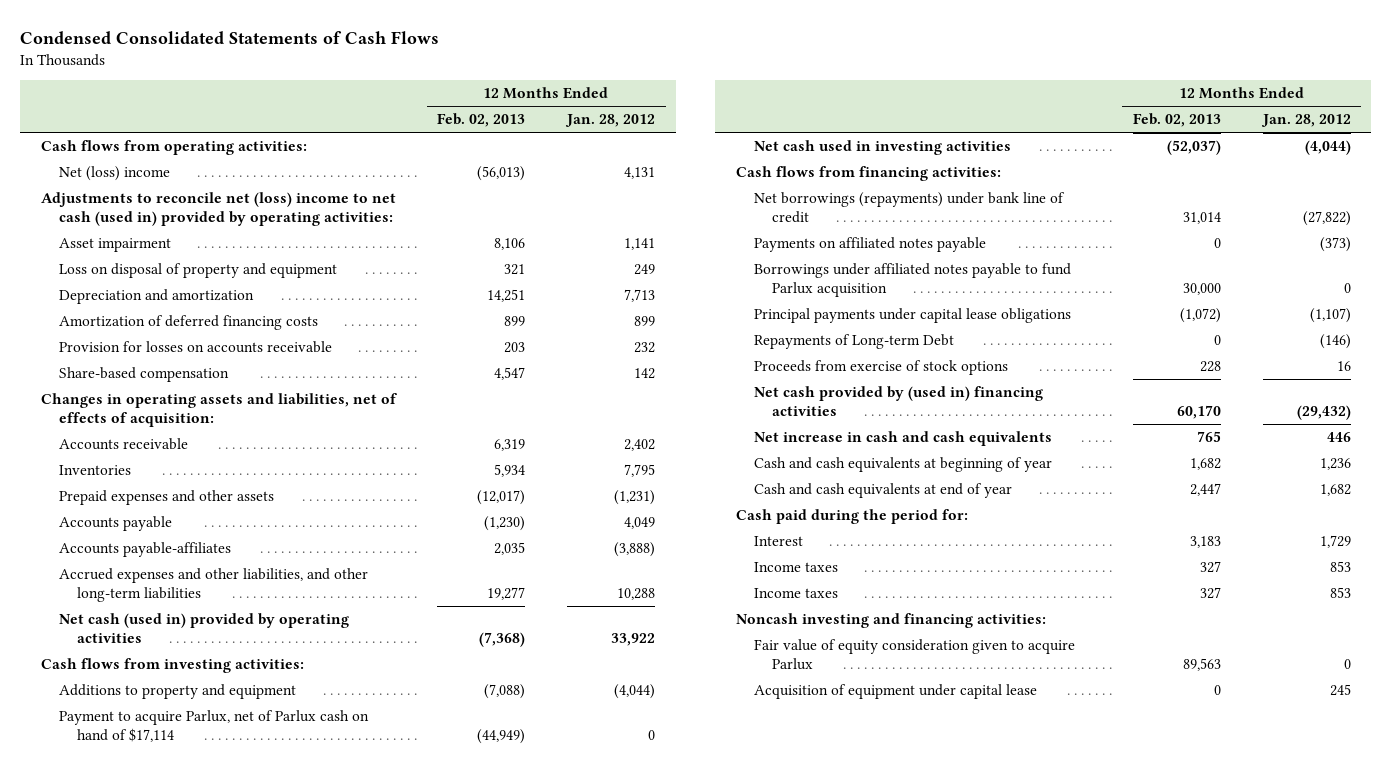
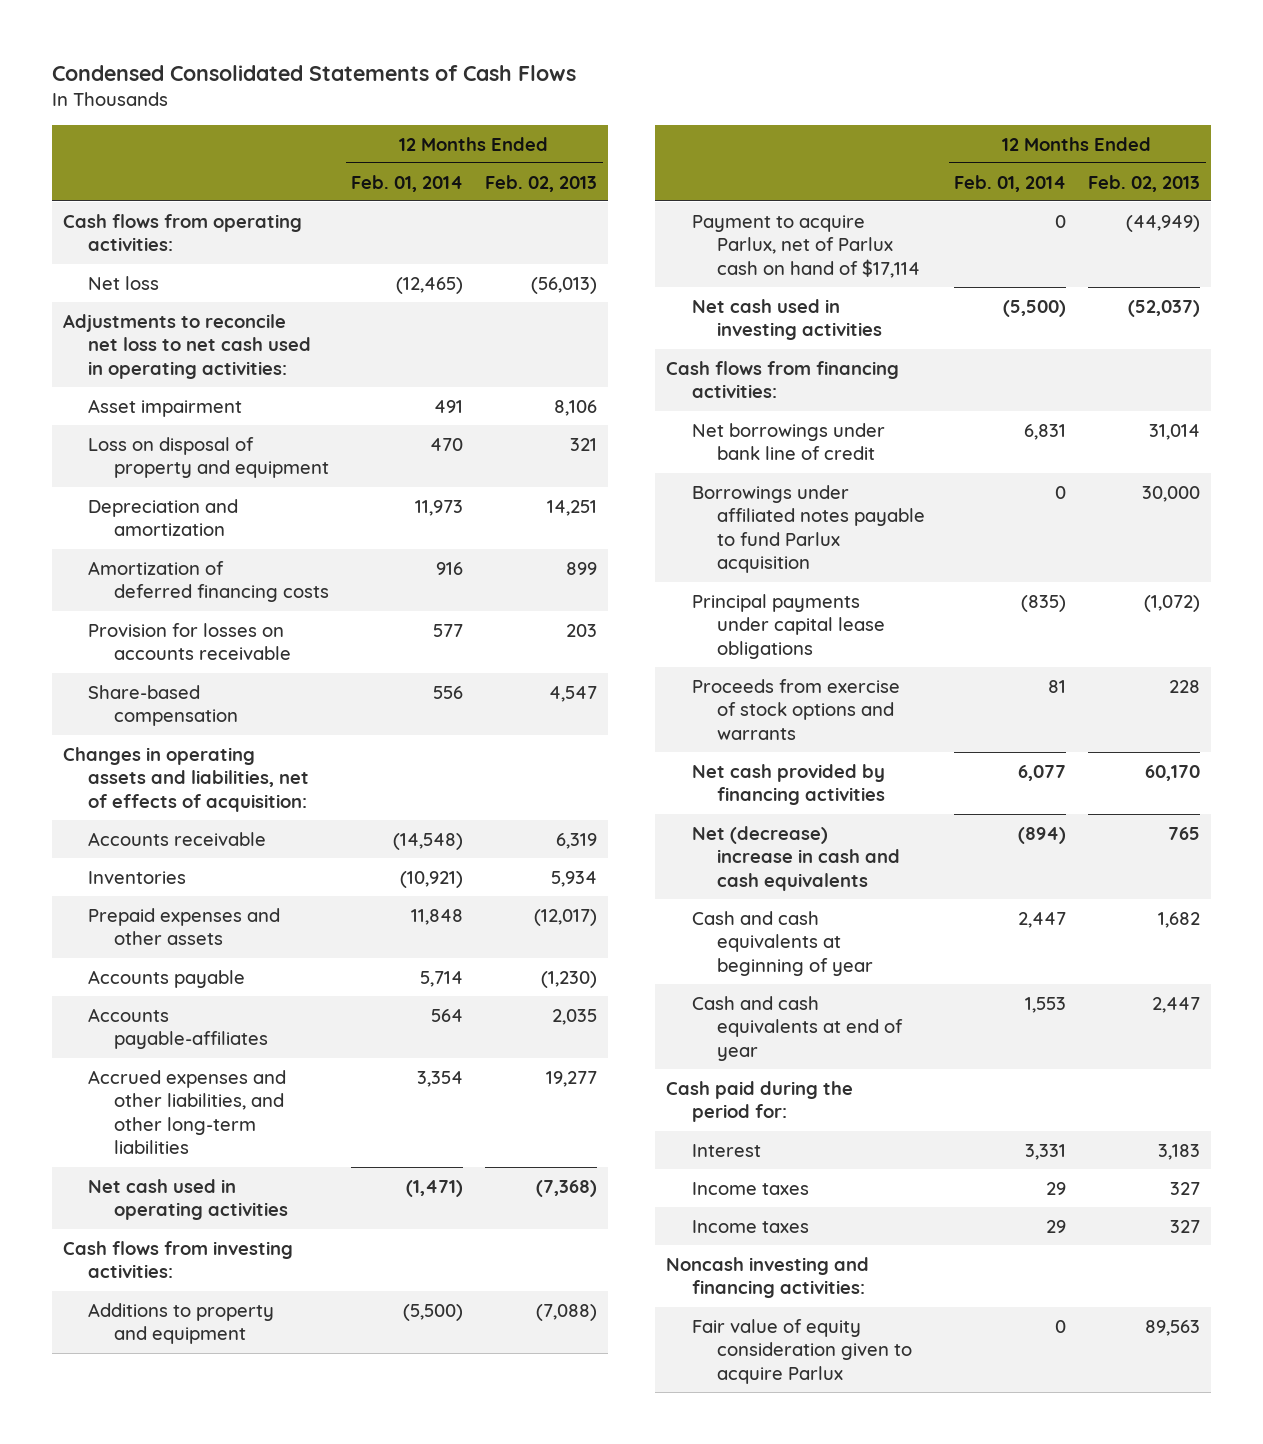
- | 12 Months Ended Feb. 02, 2013 | 12 Months Ended Jan. 28, 2012
+ | 12 Months Ended Feb. 01, 2014 | 12 Months Ended Feb. 02, 2013
- Net (loss) income | (56,013) | 4,131
- Adjustments to reconcile net (loss) income to net cash (used in) provided by operating activities:
+ Net loss | (12,465) | (56,013)
+ Adjustments to reconcile net loss to net cash used in operating activities:
- Net cash (used in) provided by operating activities | (7,368) | 33,922
+ Net cash used in operating activities | (1,471) | (7,368)
- Net borrowings (repayments) under bank line of credit | 31,014 | (27,822)
- Payments on affiliated notes payable | 0 | (373)
+ Net borrowings under bank line of credit | 6,831 | 31,014
- Repayments of Long-term Debt | 0 | (146)
- Proceeds from exercise of stock options | 228 | 16
- Net cash provided by (used in) financing activities | 60,170 | (29,432)
- Net increase in cash and cash equivalents | 765 | 446
+ Proceeds from exercise of stock options and warrants | 81 | 228
+ Net cash provided by financing activities | 6,077 | 60,170
+ Net (decrease) increase in cash and cash equivalents | (894) | 765
- Acquisition of equipment under capital lease | 0 | 245

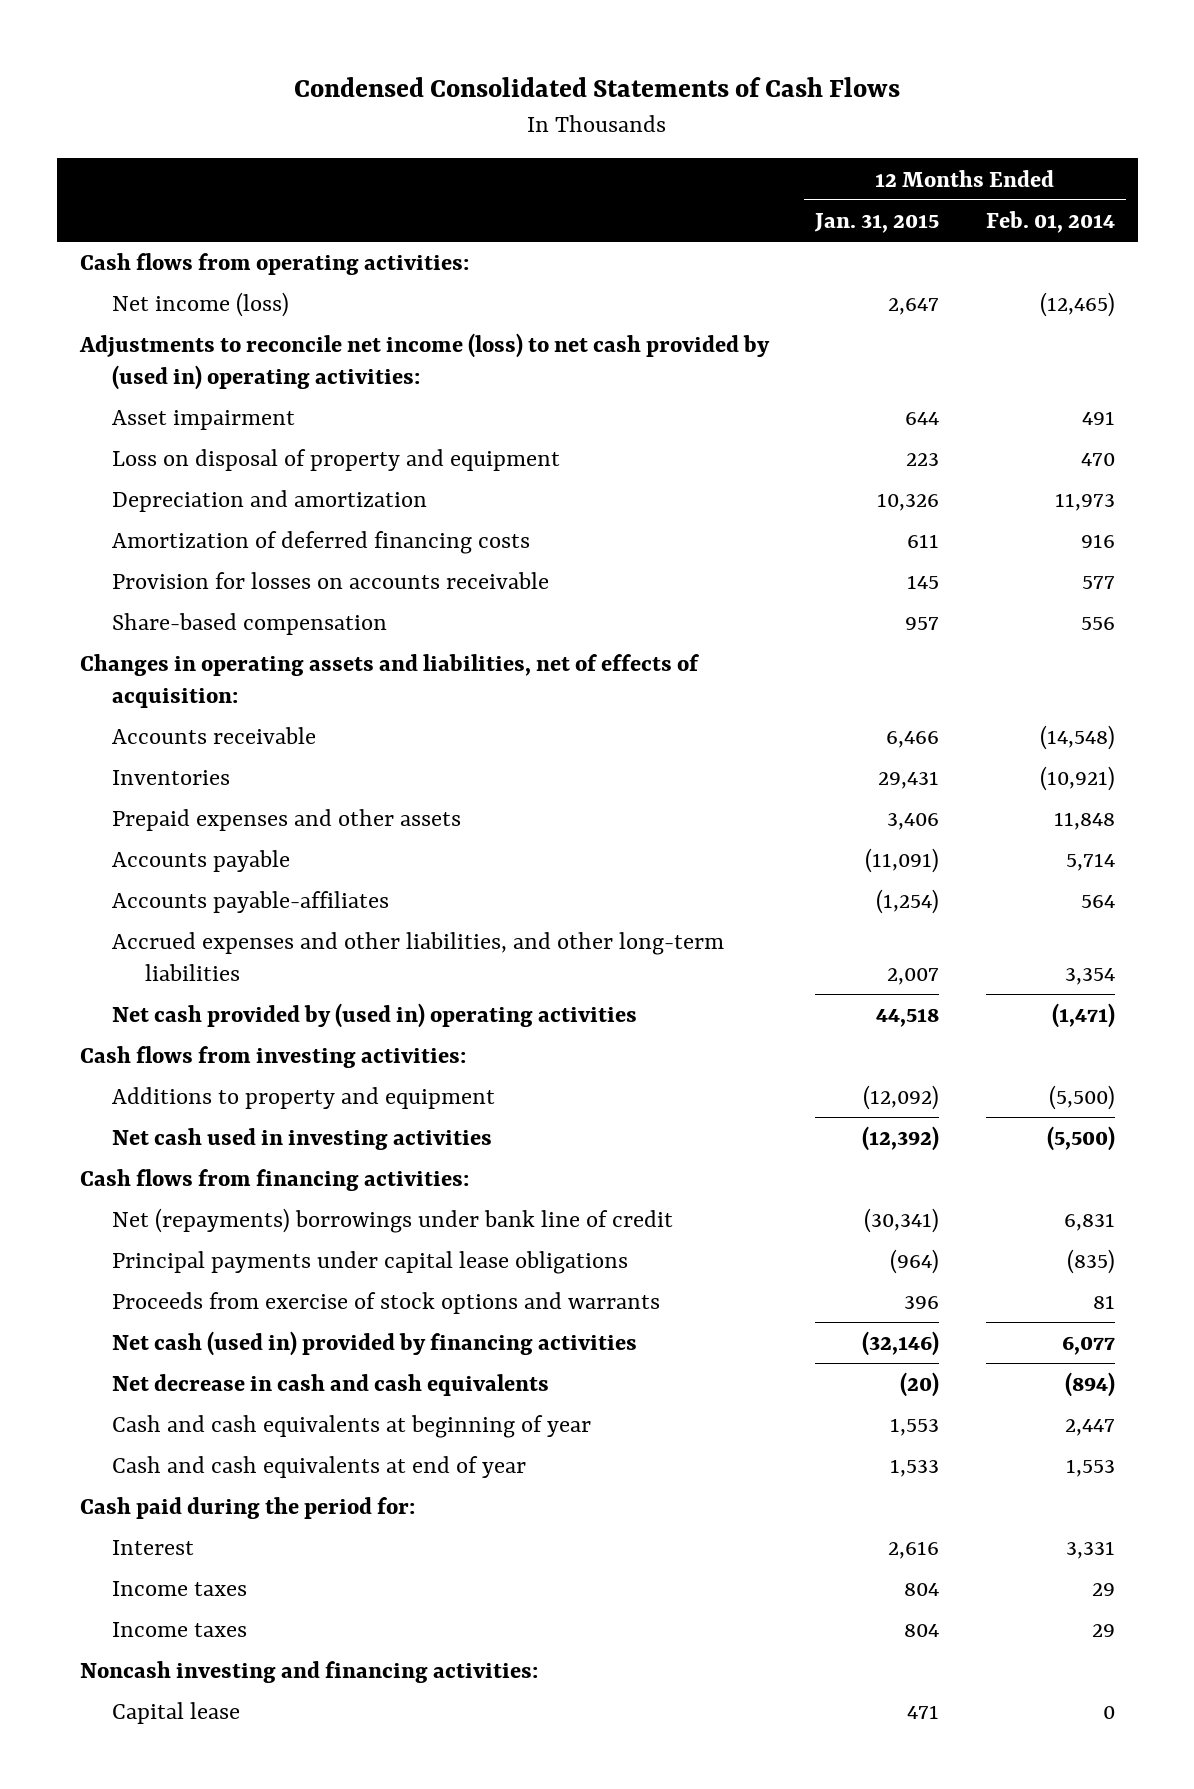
- | 12 Months Ended Feb. 01, 2014 | 12 Months Ended Feb. 02, 2013
+ | 12 Months Ended Jan. 31, 2015 | 12 Months Ended Feb. 01, 2014
- Net loss | (12,465) | (56,013)
- Adjustments to reconcile net loss to net cash used in operating activities:
+ Net income (loss) | 2,647 | (12,465)
+ Adjustments to reconcile net income (loss) to net cash provided by (used in) operating activities:
- Net cash used in operating activities | (1,471) | (7,368)
+ Net cash provided by (used in) operating activities | 44,518 | (1,471)
- Payment to acquire Parlux, net of Parlux cash on hand of $17,114 | 0 | (44,949)
- Net borrowings under bank line of credit | 6,831 | 31,014
- Borrowings under affiliated notes payable to fund Parlux acquisition | 0 | 30,000
+ Net (repayments) borrowings under bank line of credit | (30,341) | 6,831
- Net cash provided by financing activities | 6,077 | 60,170
- Net (decrease) increase in cash and cash equivalents | (894) | 765
+ Net cash (used in) provided by financing activities | (32,146) | 6,077
+ Net decrease in cash and cash equivalents | (20) | (894)
- Fair value of equity consideration given to acquire Parlux | 0 | 89,563
+ Capital lease | 471 | 0

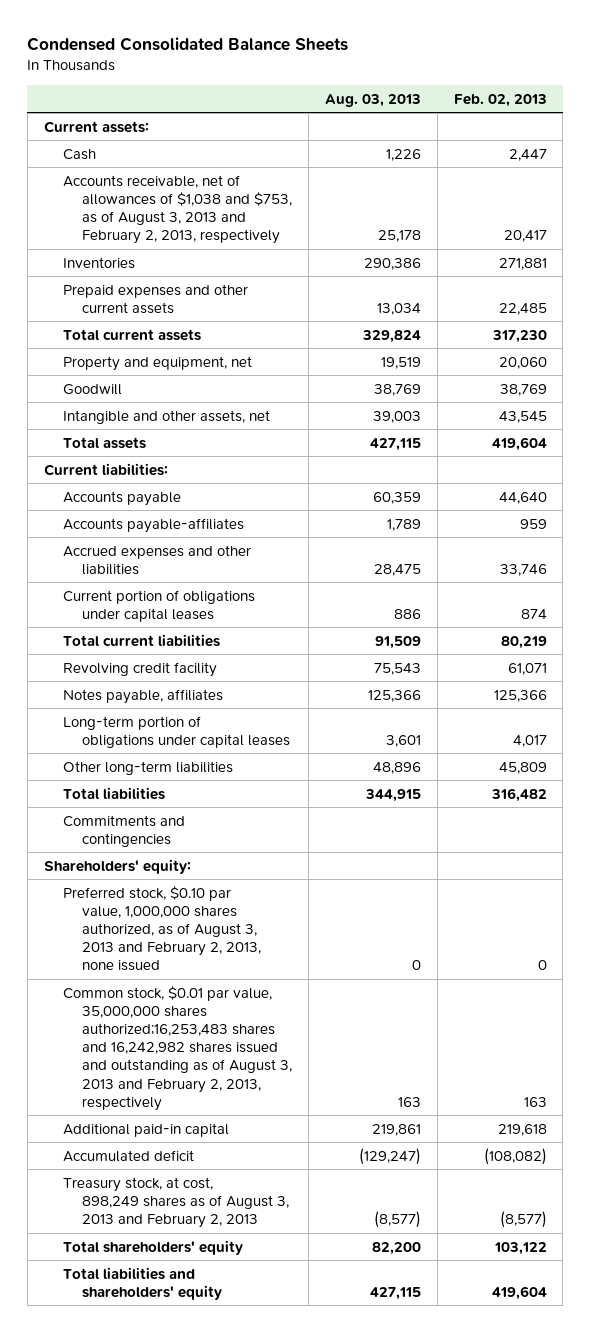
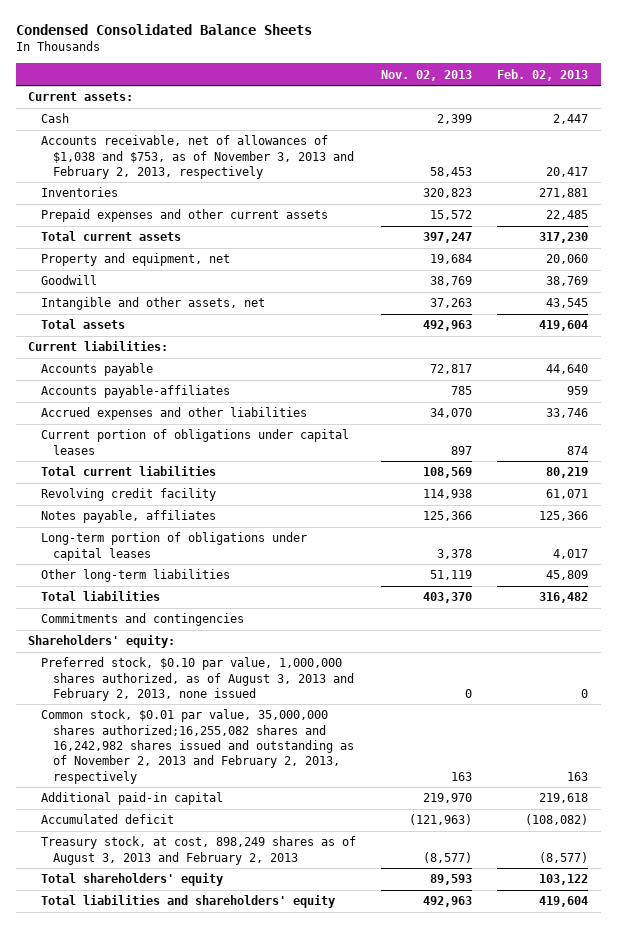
- | Aug. 03, 2013 | Feb. 02, 2013
+ | Nov. 02, 2013 | Feb. 02, 2013
- Accounts receivable, net of allowances of $1,038 and $753, as of August 3, 2013 and February 2, 2013, respectively | 25,178 | 20,417
+ Accounts receivable, net of allowances of $1,038 and $753, as of November 3, 2013 and February 2, 2013, respectively | 58,453 | 20,417
- Common stock, $0.01 par value, 35,000,000 shares authorized;16,253,483 shares and 16,242,982 shares issued and outstanding as of August 3, 2013 and February 2, 2013, respectively | 163 | 163
+ Common stock, $0.01 par value, 35,000,000 shares authorized;16,255,082 shares and 16,242,982 shares issued and outstanding as of November 2, 2013 and February 2, 2013, respectively | 163 | 163

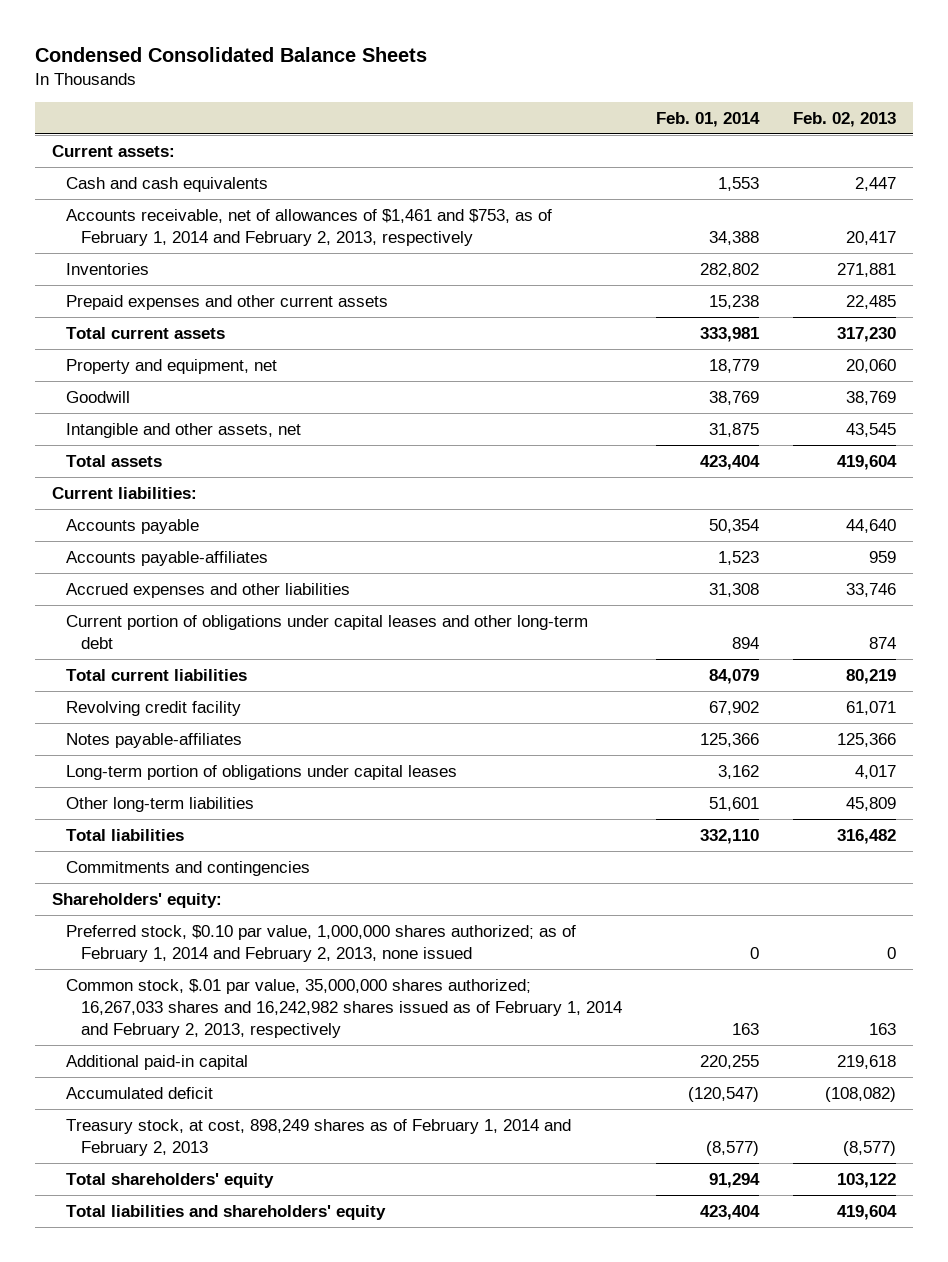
- | Nov. 02, 2013 | Feb. 02, 2013
+ | Feb. 01, 2014 | Feb. 02, 2013
- Cash | 2,399 | 2,447
- Accounts receivable, net of allowances of $1,038 and $753, as of November 3, 2013 and February 2, 2013, respectively | 58,453 | 20,417
+ Cash and cash equivalents | 1,553 | 2,447
+ Accounts receivable, net of allowances of $1,461 and $753, as of February 1, 2014 and February 2, 2013, respectively | 34,388 | 20,417
- Current portion of obligations under capital leases | 897 | 874
+ Current portion of obligations under capital leases and other long-term debt | 894 | 874
- Notes payable, affiliates | 125,366 | 125,366
+ Notes payable-affiliates | 125,366 | 125,366
- Preferred stock, $0.10 par value, 1,000,000 shares authorized, as of August 3, 2013 and February 2, 2013, none issued | 0 | 0
- Common stock, $0.01 par value, 35,000,000 shares authorized;16,255,082 shares and 16,242,982 shares issued and outstanding as of November 2, 2013 and February 2, 2013, respectively | 163 | 163
+ Preferred stock, $0.10 par value, 1,000,000 shares authorized; as of February 1, 2014 and February 2, 2013, none issued | 0 | 0
+ Common stock, $.01 par value, 35,000,000 shares authorized; 16,267,033 shares and 16,242,982 shares issued as of February 1, 2014 and February 2, 2013, respectively | 163 | 163
- Treasury stock, at cost, 898,249 shares as of August 3, 2013 and February 2, 2013 | (8,577) | (8,577)
+ Treasury stock, at cost, 898,249 shares as of February 1, 2014 and February 2, 2013 | (8,577) | (8,577)

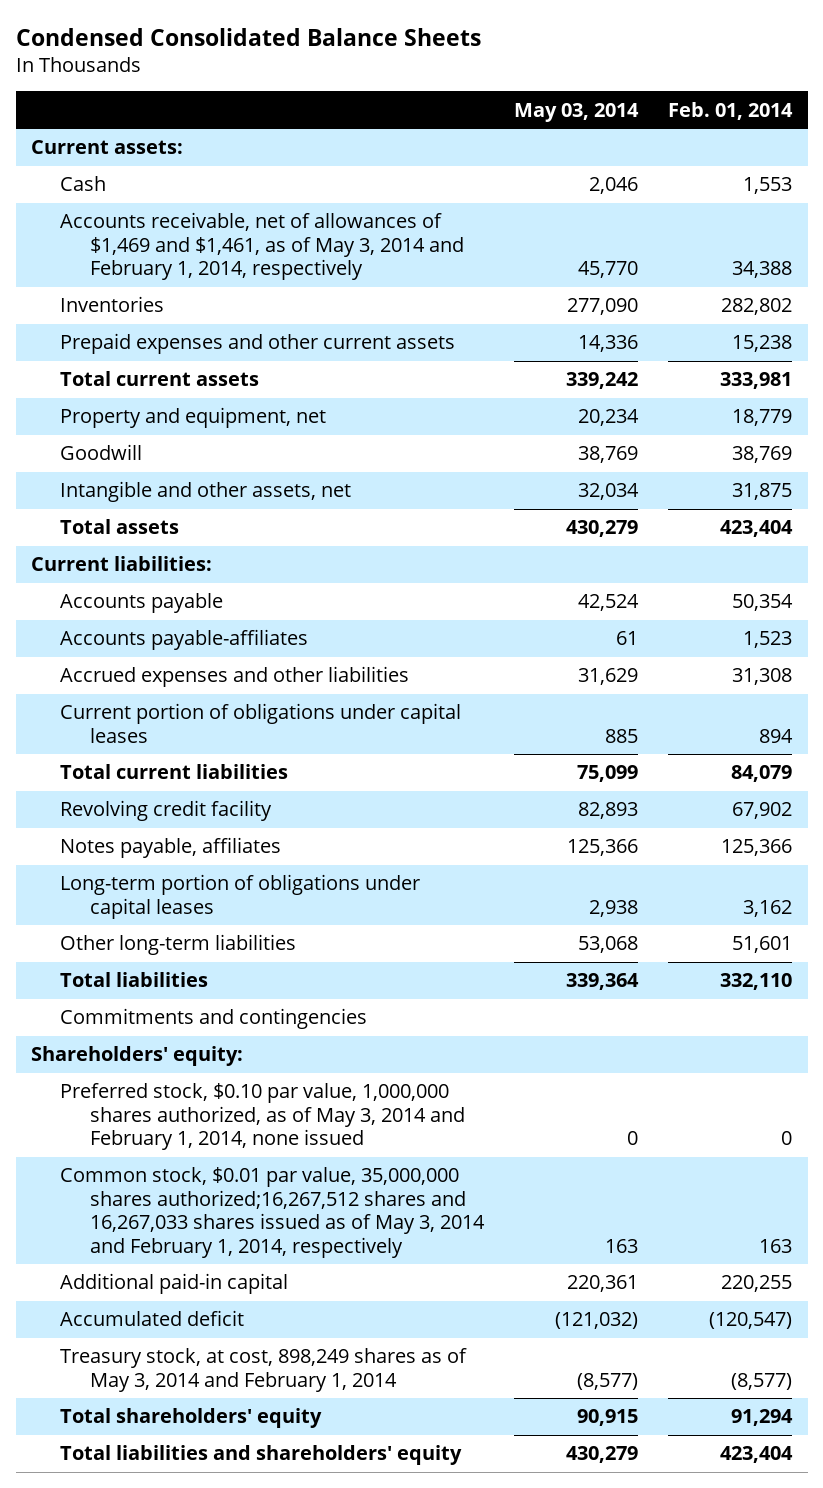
- | Feb. 01, 2014 | Feb. 02, 2013
+ | May 03, 2014 | Feb. 01, 2014
- Cash and cash equivalents | 1,553 | 2,447
- Accounts receivable, net of allowances of $1,461 and $753, as of February 1, 2014 and February 2, 2013, respectively | 34,388 | 20,417
+ Cash | 2,046 | 1,553
+ Accounts receivable, net of allowances of $1,469 and $1,461, as of May 3, 2014 and February 1, 2014, respectively | 45,770 | 34,388
- Current portion of obligations under capital leases and other long-term debt | 894 | 874
+ Current portion of obligations under capital leases | 885 | 894
- Notes payable-affiliates | 125,366 | 125,366
+ Notes payable, affiliates | 125,366 | 125,366
- Preferred stock, $0.10 par value, 1,000,000 shares authorized; as of February 1, 2014 and February 2, 2013, none issued | 0 | 0
- Common stock, $.01 par value, 35,000,000 shares authorized; 16,267,033 shares and 16,242,982 shares issued as of February 1, 2014 and February 2, 2013, respectively | 163 | 163
+ Preferred stock, $0.10 par value, 1,000,000 shares authorized, as of May 3, 2014 and February 1, 2014, none issued | 0 | 0
+ Common stock, $0.01 par value, 35,000,000 shares authorized;16,267,512 shares and 16,267,033 shares issued as of May 3, 2014 and February 1, 2014, respectively | 163 | 163
- Treasury stock, at cost, 898,249 shares as of February 1, 2014 and February 2, 2013 | (8,577) | (8,577)
+ Treasury stock, at cost, 898,249 shares as of May 3, 2014 and February 1, 2014 | (8,577) | (8,577)

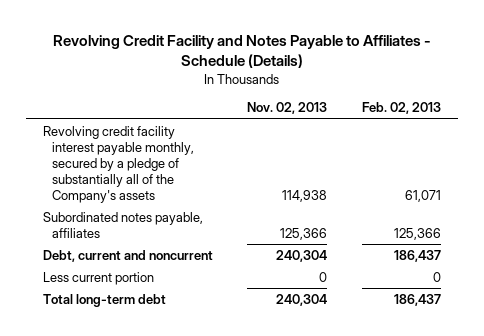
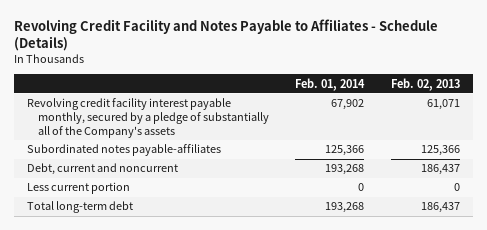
- | Nov. 02, 2013 | Feb. 02, 2013
+ | Feb. 01, 2014 | Feb. 02, 2013
- Subordinated notes payable, affiliates | 125,366 | 125,366
+ Subordinated notes payable-affiliates | 125,366 | 125,366

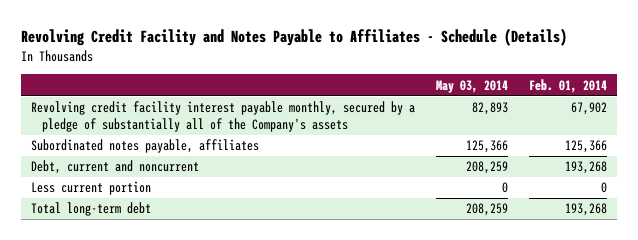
- | Feb. 01, 2014 | Feb. 02, 2013
+ | May 03, 2014 | Feb. 01, 2014
- Subordinated notes payable-affiliates | 125,366 | 125,366
+ Subordinated notes payable, affiliates | 125,366 | 125,366

